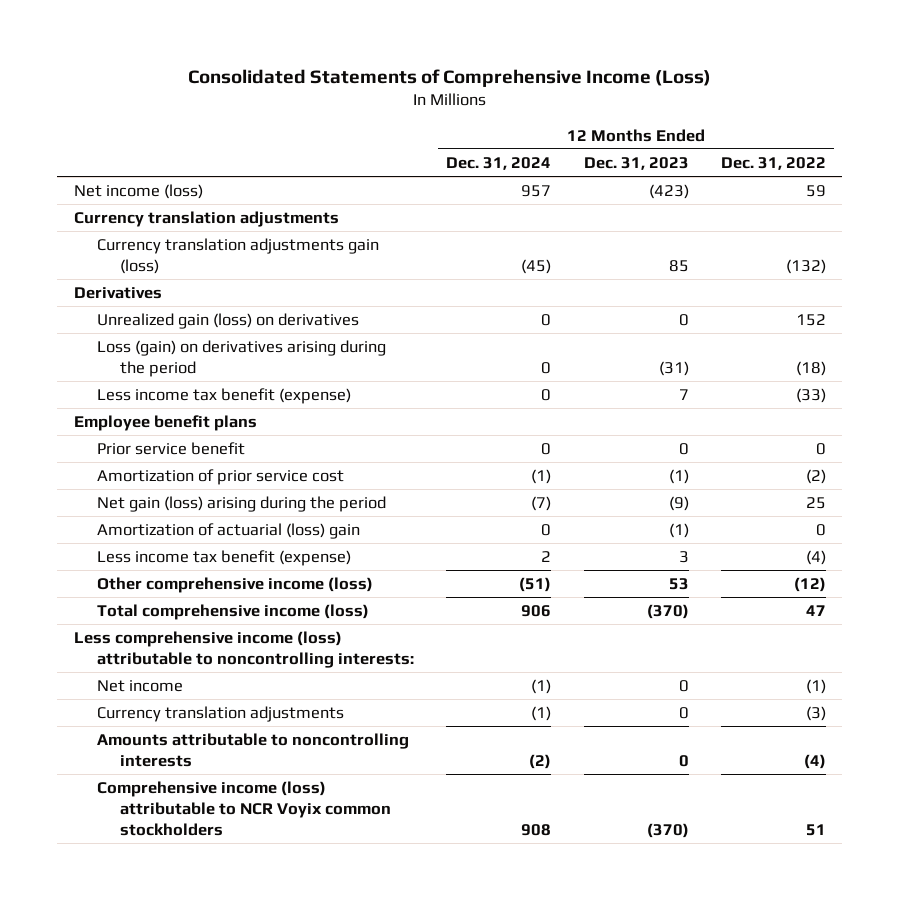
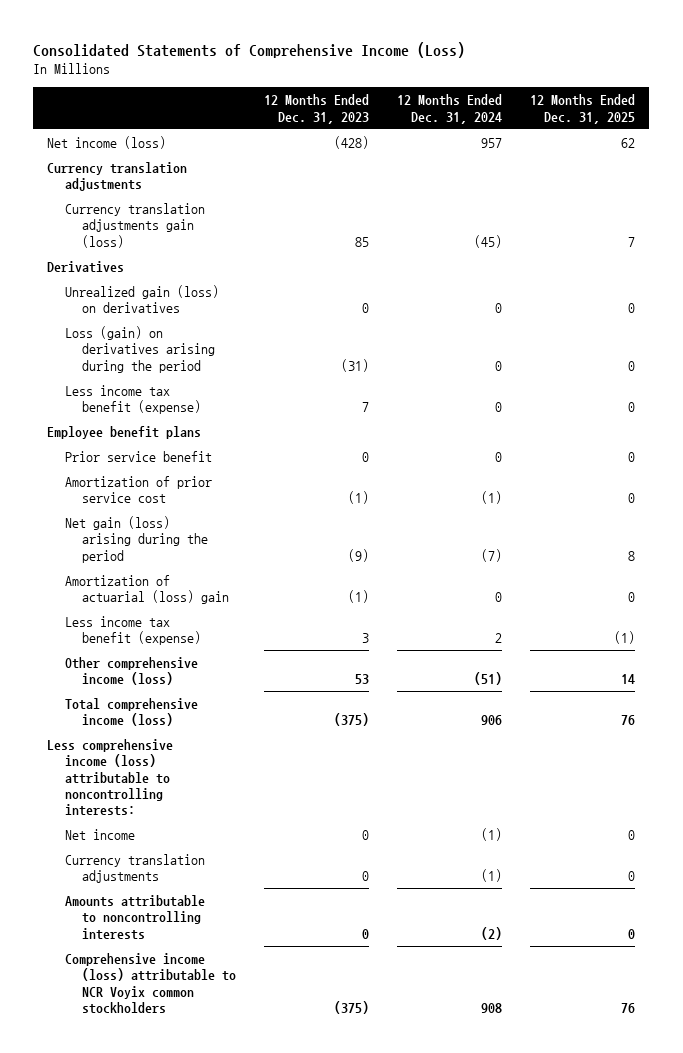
- | 12 Months Ended Dec. 31, 2024 | 12 Months Ended Dec. 31, 2023 | 12 Months Ended Dec. 31, 2022
+ | 12 Months Ended Dec. 31, 2023 | 12 Months Ended Dec. 31, 2024 | 12 Months Ended Dec. 31, 2025
- Net income (loss) | 957 | (423) | 59
+ Net income (loss) | (428) | 957 | 62
- Total comprehensive income (loss) | 906 | (370) | 47
+ Total comprehensive income (loss) | (375) | 906 | 76
- Comprehensive income (loss) attributable to NCR Voyix common stockholders | 908 | (370) | 51
+ Comprehensive income (loss) attributable to NCR Voyix common stockholders | (375) | 908 | 76

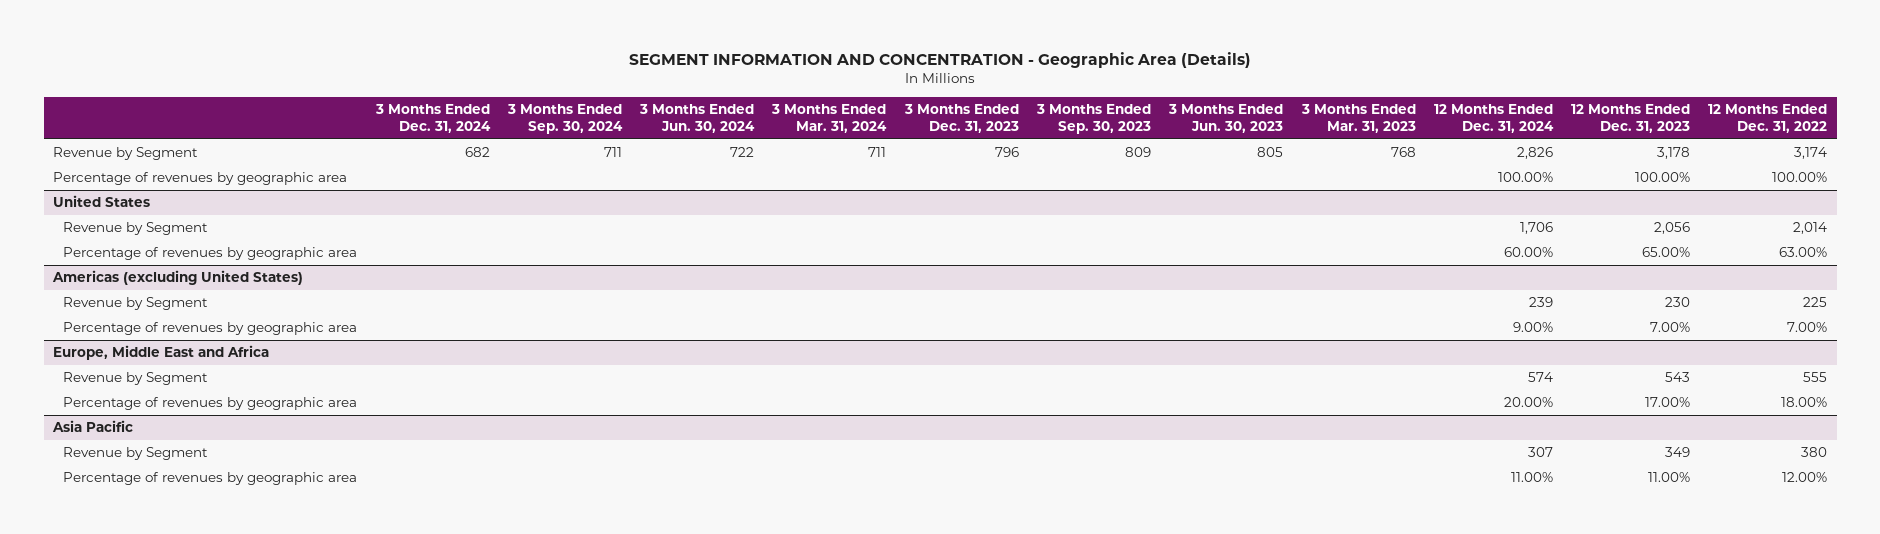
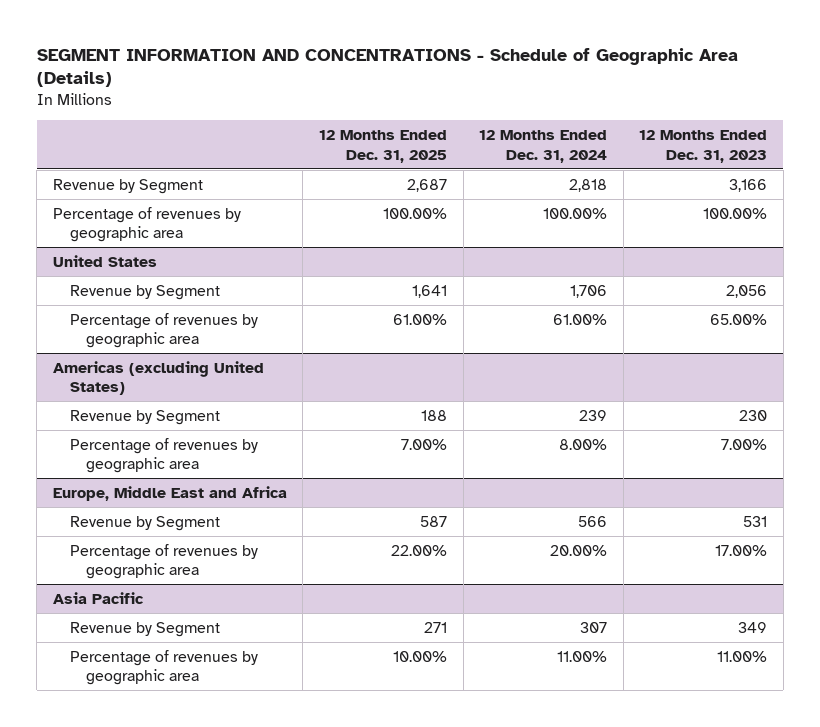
- SEGMENT INFORMATION AND CONCENTRATION - Geographic Area (Details)
+ SEGMENT INFORMATION AND CONCENTRATIONS - Schedule of Geographic Area (Details)
- | 3 Months Ended Dec. 31, 2024 | 3 Months Ended Sep. 30, 2024 | 3 Months Ended Jun. 30, 2024 | 3 Months Ended Mar. 31, 2024 | 3 Months Ended Dec. 31, 2023 | 3 Months Ended Sep. 30, 2023 | 3 Months Ended Jun. 30, 2023 | 3 Months Ended Mar. 31, 2023 | 12 Months Ended Dec. 31, 2024 | 12 Months Ended Dec. 31, 2023 | 12 Months Ended Dec. 31, 2022
+ | 12 Months Ended Dec. 31, 2025 | 12 Months Ended Dec. 31, 2024 | 12 Months Ended Dec. 31, 2023
- Revenue by Segment | 682 | 711 | 722 | 711 | 796 | 809 | 805 | 768 | 2,826 | 3,178 | 3,174
+ Revenue by Segment | 2,687 | 2,818 | 3,166
@ United States
- Percentage of revenues by geographic area | | | | | | | | | 60.00% | 65.00% | 63.00%
+ Percentage of revenues by geographic area | 61.00% | 61.00% | 65.00%
@ Americas (excluding United States)
- Percentage of revenues by geographic area | | | | | | | | | 9.00% | 7.00% | 7.00%
+ Percentage of revenues by geographic area | 7.00% | 8.00% | 7.00%
@ Europe, Middle East and Africa
- Revenue by Segment | | | | | | | | | 574 | 543 | 555
+ Revenue by Segment | 587 | 566 | 531

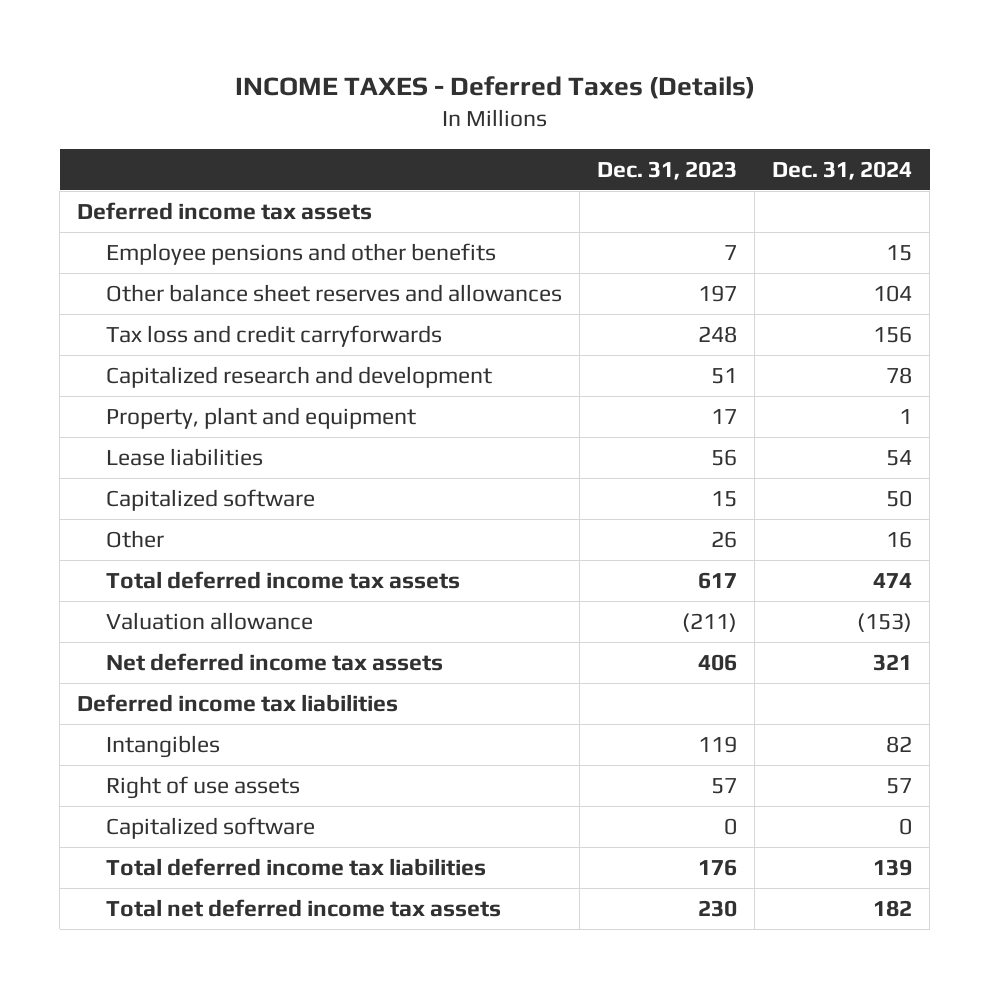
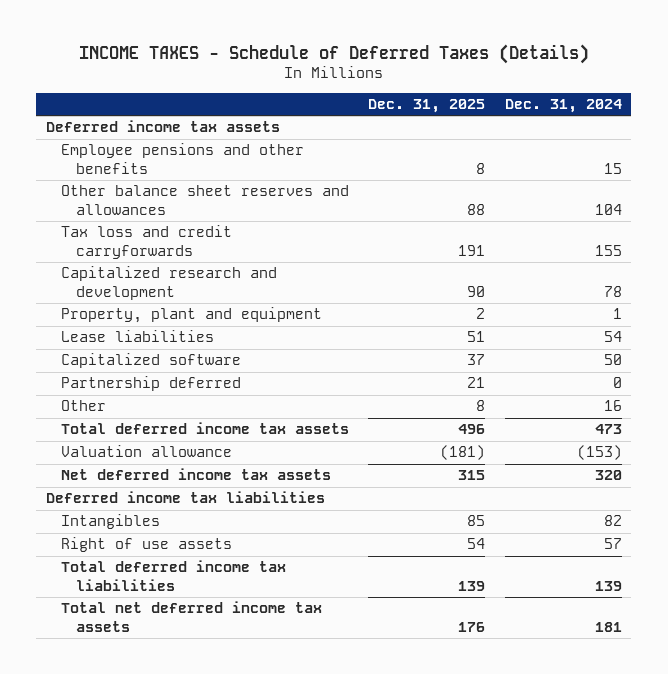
- INCOME TAXES - Deferred Taxes (Details)
+ INCOME TAXES - Schedule of Deferred Taxes (Details)
- | Dec. 31, 2023 | Dec. 31, 2024
+ | Dec. 31, 2025 | Dec. 31, 2024
- Tax loss and credit carryforwards | 248 | 156
+ Tax loss and credit carryforwards | 191 | 155
+ Partnership deferred | 21 | 0
- Total deferred income tax assets | 617 | 474
+ Total deferred income tax assets | 496 | 473
- Net deferred income tax assets | 406 | 321
+ Net deferred income tax assets | 315 | 320
- Capitalized software | 0 | 0
- Total net deferred income tax assets | 230 | 182
+ Total net deferred income tax assets | 176 | 181

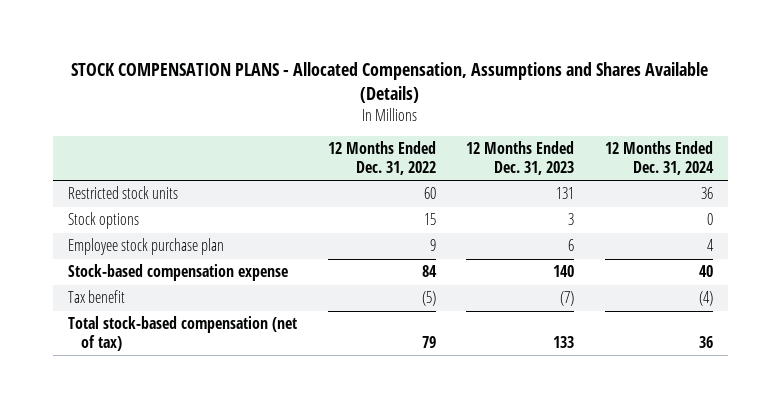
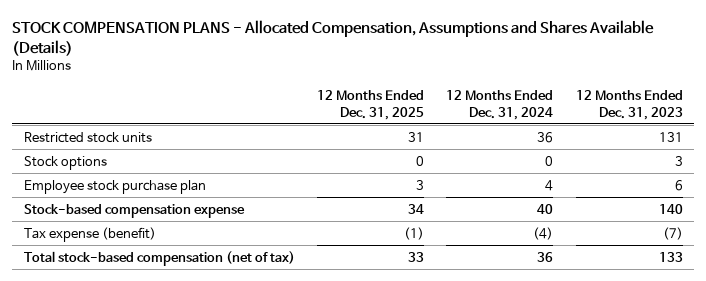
- | 12 Months Ended Dec. 31, 2022 | 12 Months Ended Dec. 31, 2023 | 12 Months Ended Dec. 31, 2024
+ | 12 Months Ended Dec. 31, 2025 | 12 Months Ended Dec. 31, 2024 | 12 Months Ended Dec. 31, 2023
- Tax benefit | (5) | (7) | (4)
+ Tax expense (benefit) | (1) | (4) | (7)

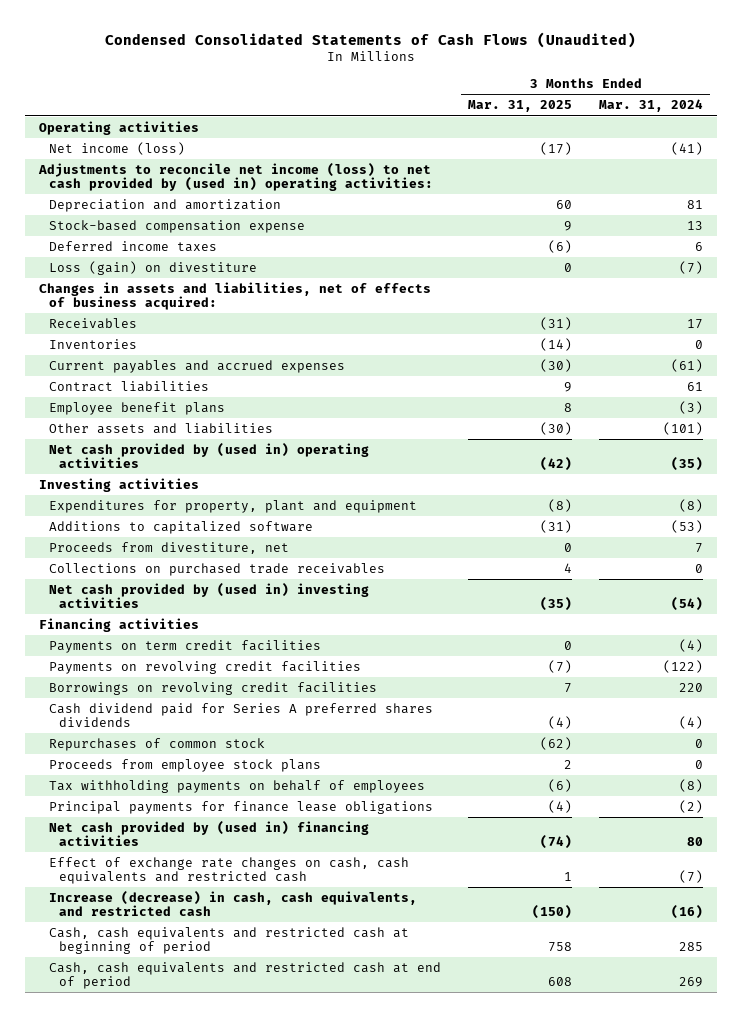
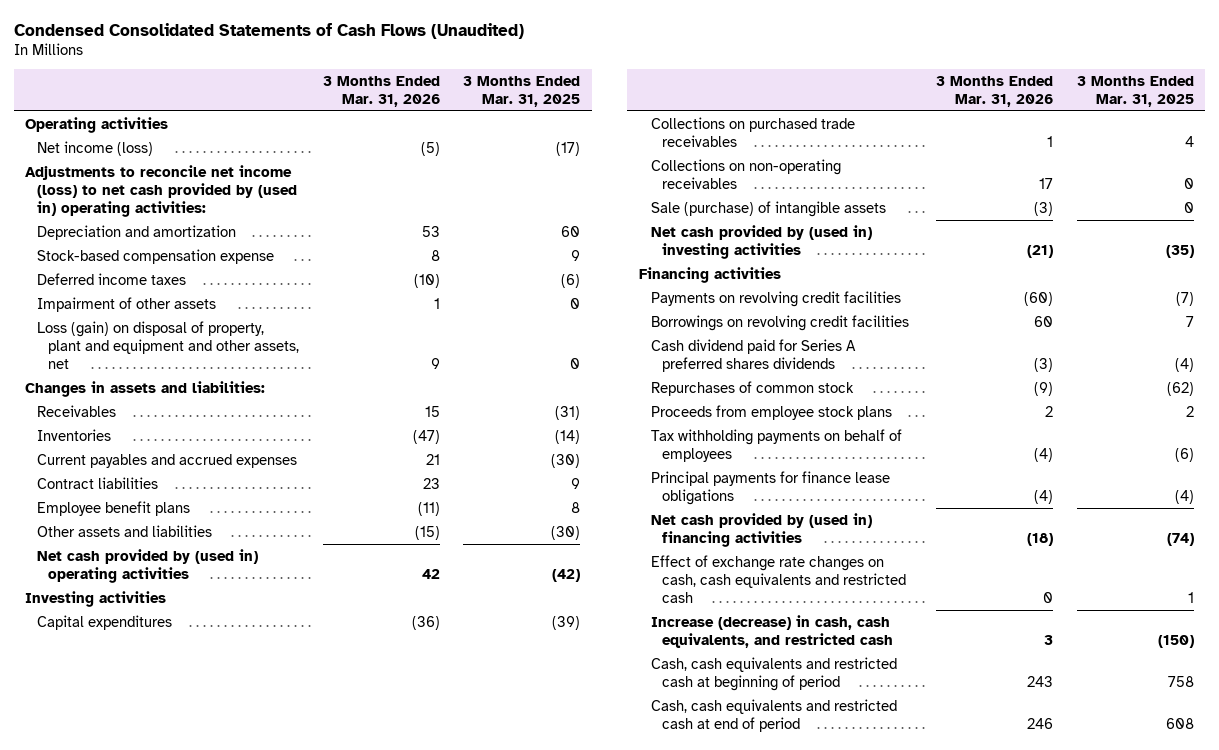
- | 3 Months Ended Mar. 31, 2025 | 3 Months Ended Mar. 31, 2024
+ | 3 Months Ended Mar. 31, 2026 | 3 Months Ended Mar. 31, 2025
- Loss (gain) on divestiture | 0 | (7)
- Changes in assets and liabilities, net of effects of business acquired:
+ Impairment of other assets | 1 | 0
+ Loss (gain) on disposal of property, plant and equipment and other assets, net | 9 | 0
+ Changes in assets and liabilities:
- Expenditures for property, plant and equipment | (8) | (8)
- Additions to capitalized software | (31) | (53)
- Proceeds from divestiture, net | 0 | 7
+ Capital expenditures | (36) | (39)
+ Collections on non-operating receivables | 17 | 0
+ Sale (purchase) of intangible assets | (3) | 0
- Payments on term credit facilities | 0 | (4)

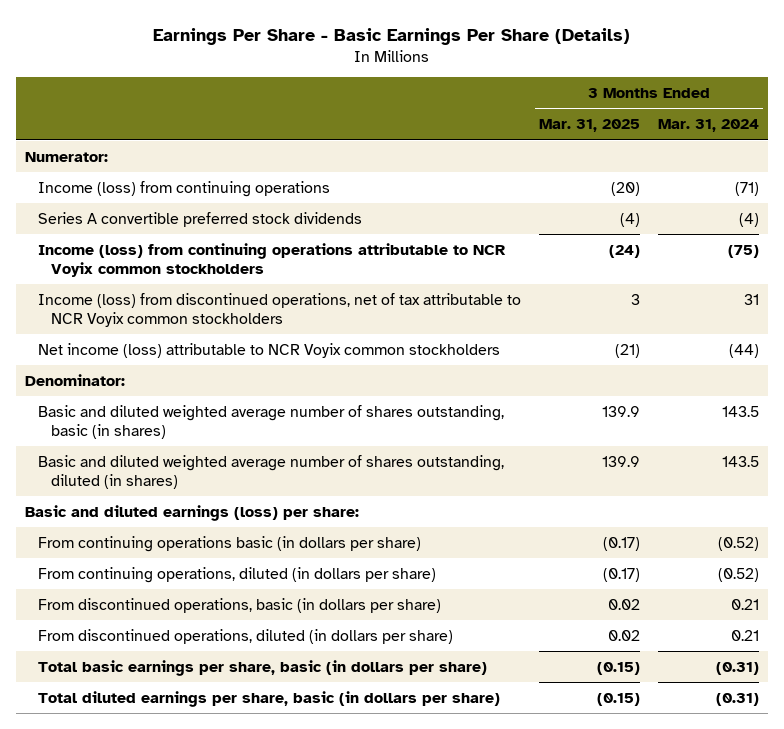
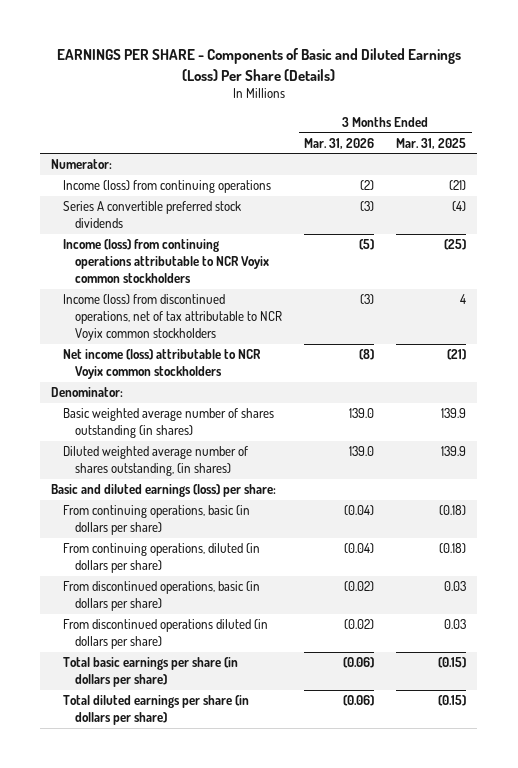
- Earnings Per Share - Basic Earnings Per Share (Details)
+ EARNINGS PER SHARE - Components of Basic and Diluted Earnings (Loss) Per Share (Details)
- | 3 Months Ended Mar. 31, 2025 | 3 Months Ended Mar. 31, 2024
+ | 3 Months Ended Mar. 31, 2026 | 3 Months Ended Mar. 31, 2025
- Income (loss) from continuing operations | (20) | (71)
+ Income (loss) from continuing operations | (2) | (21)
- Income (loss) from continuing operations attributable to NCR Voyix common stockholders | (24) | (75)
- Income (loss) from discontinued operations, net of tax attributable to NCR Voyix common stockholders | 3 | 31
+ Income (loss) from continuing operations attributable to NCR Voyix common stockholders | (5) | (25)
+ Income (loss) from discontinued operations, net of tax attributable to NCR Voyix common stockholders | (3) | 4
- Basic and diluted weighted average number of shares outstanding, basic (in shares) | 139.9 | 143.5
- Basic and diluted weighted average number of shares outstanding, diluted (in shares) | 139.9 | 143.5
+ Basic weighted average number of shares outstanding (in shares) | 139.0 | 139.9
+ Diluted weighted average number of shares outstanding, (in shares) | 139.0 | 139.9
- From continuing operations basic (in dollars per share) | (0.17) | (0.52)
- From continuing operations, diluted (in dollars per share) | (0.17) | (0.52)
- From discontinued operations, basic (in dollars per share) | 0.02 | 0.21
- From discontinued operations, diluted (in dollars per share) | 0.02 | 0.21
- Total basic earnings per share, basic (in dollars per share) | (0.15) | (0.31)
- Total diluted earnings per share, basic (in dollars per share) | (0.15) | (0.31)
+ From continuing operations, basic (in dollars per share) | (0.04) | (0.18)
+ From continuing operations, diluted (in dollars per share) | (0.04) | (0.18)
+ From discontinued operations, basic (in dollars per share) | (0.02) | 0.03
+ From discontinued operations diluted (in dollars per share) | (0.02) | 0.03
+ Total basic earnings per share (in dollars per share) | (0.06) | (0.15)
+ Total diluted earnings per share (in dollars per share) | (0.06) | (0.15)

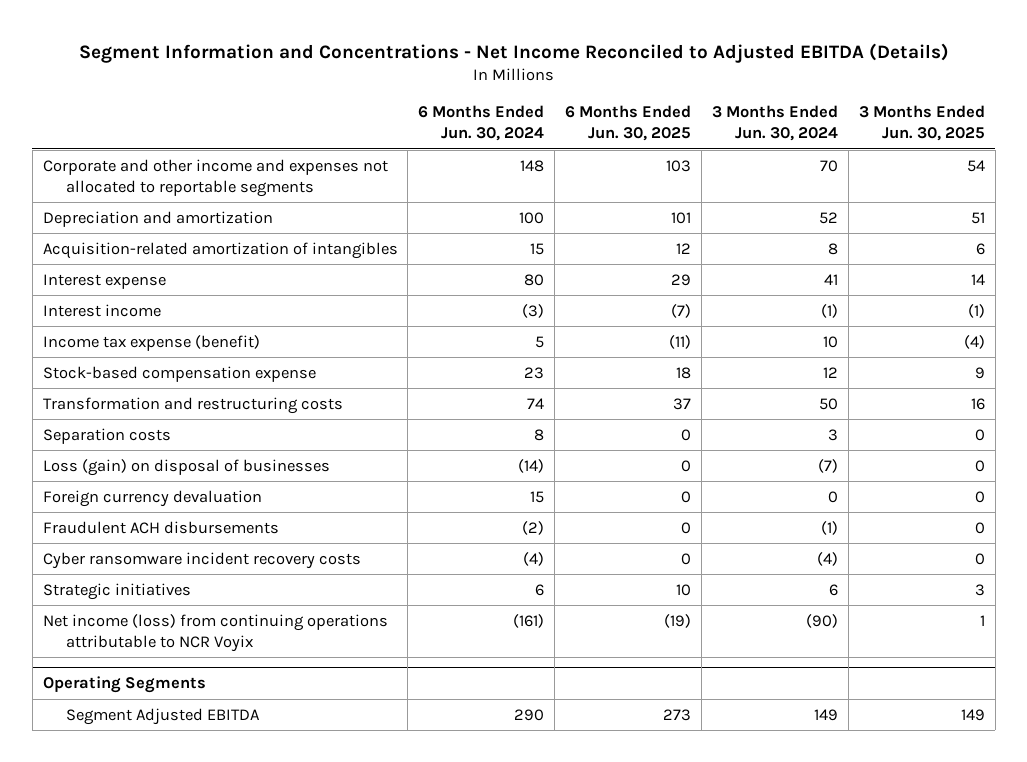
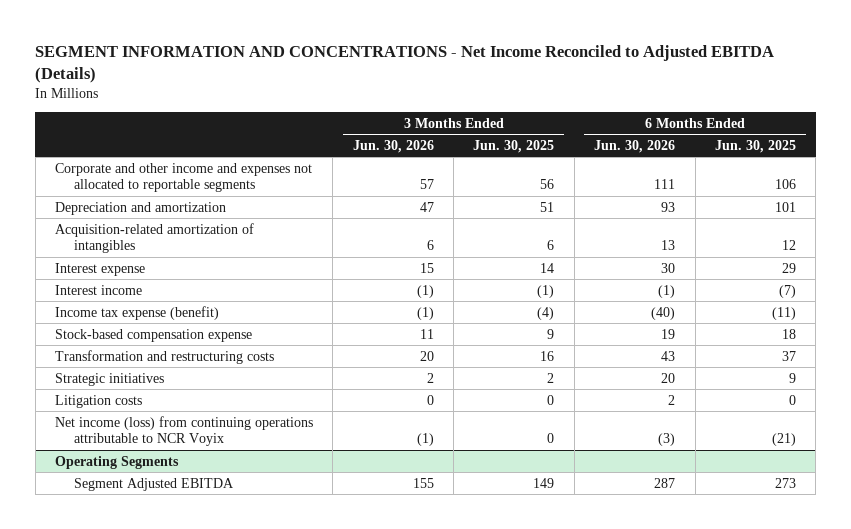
- Segment Information and Concentrations - Net Income Reconciled to Adjusted EBITDA (Details)
+ SEGMENT INFORMATION AND CONCENTRATIONS - Net Income Reconciled to Adjusted EBITDA (Details)
- | 6 Months Ended Jun. 30, 2024 | 6 Months Ended Jun. 30, 2025 | 3 Months Ended Jun. 30, 2024 | 3 Months Ended Jun. 30, 2025
+ | 3 Months Ended Jun. 30, 2026 | 3 Months Ended Jun. 30, 2025 | 6 Months Ended Jun. 30, 2026 | 6 Months Ended Jun. 30, 2025
- Corporate and other income and expenses not allocated to reportable segments | 148 | 103 | 70 | 54
+ Corporate and other income and expenses not allocated to reportable segments | 57 | 56 | 111 | 106
- Separation costs | 8 | 0 | 3 | 0
- Loss (gain) on disposal of businesses | (14) | 0 | (7) | 0
- Foreign currency devaluation | 15 | 0 | 0 | 0
- Fraudulent ACH disbursements | (2) | 0 | (1) | 0
- Cyber ransomware incident recovery costs | (4) | 0 | (4) | 0
- Strategic initiatives | 6 | 10 | 6 | 3
- Net income (loss) from continuing operations attributable to NCR Voyix | (161) | (19) | (90) | 1
+ Strategic initiatives | 2 | 2 | 20 | 9
+ Litigation costs | 0 | 0 | 2 | 0
+ Net income (loss) from continuing operations attributable to NCR Voyix | (1) | 0 | (3) | (21)

